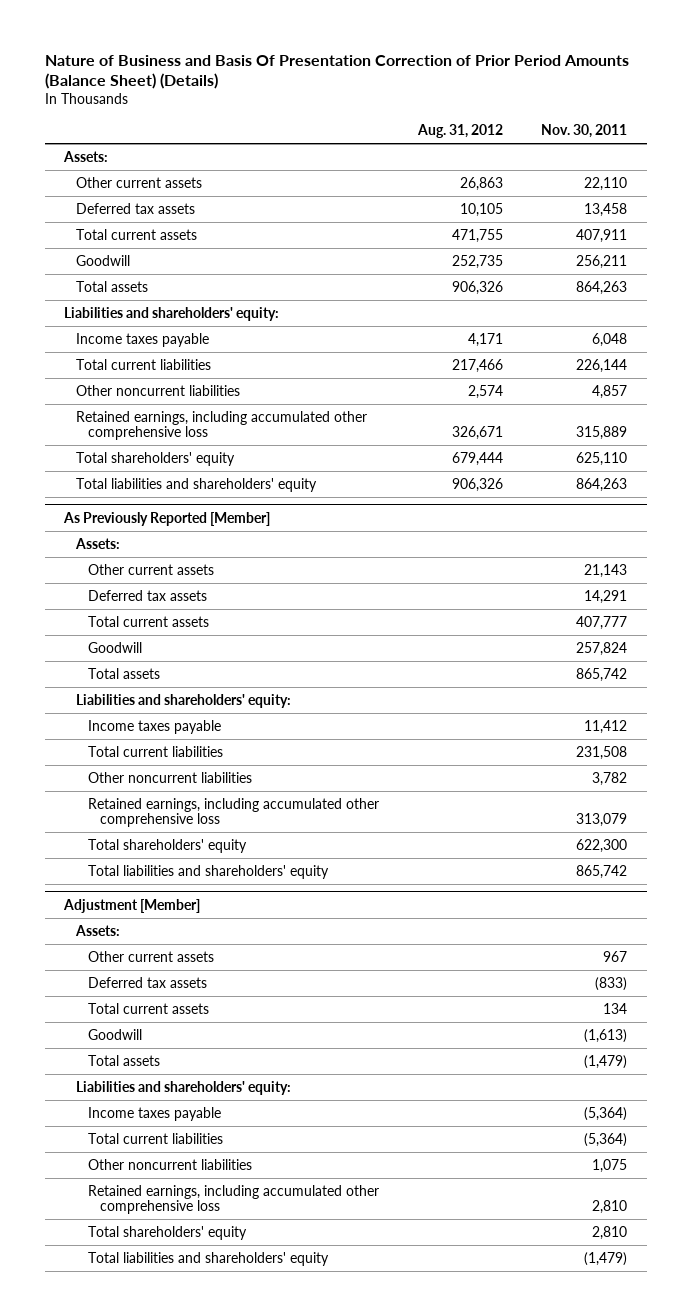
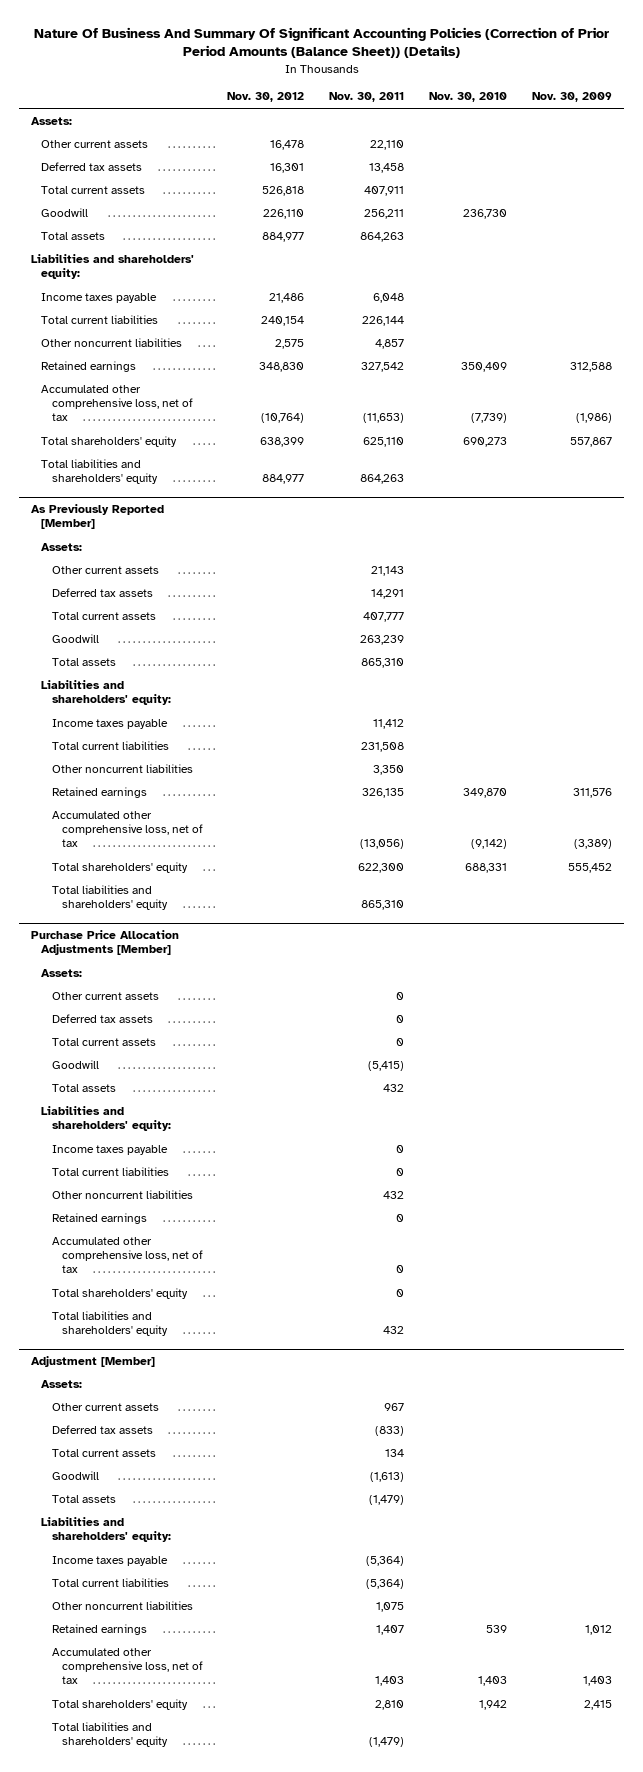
- Nature of Business and Basis Of Presentation Correction of Prior Period Amounts (Balance Sheet) (Details)
+ Nature Of Business And Summary Of Significant Accounting Policies (Correction of Prior Period Amounts (Balance Sheet)) (Details)
- | Aug. 31, 2012 | Nov. 30, 2011
+ | Nov. 30, 2012 | Nov. 30, 2011 | Nov. 30, 2010 | Nov. 30, 2009
- Retained earnings, including accumulated other comprehensive loss | 326,671 | 315,889
+ Retained earnings | 348,830 | 327,542 | 350,409 | 312,588
+ Accumulated other comprehensive loss, net of tax | (10,764) | (11,653) | (7,739) | (1,986)
@ As Previously Reported [Member]
- Goodwill | | 257,824
- Total assets | | 865,742
+ Goodwill | | 263,239 | |
+ Total assets | | 865,310 | |
- Other noncurrent liabilities | | 3,782
- Retained earnings, including accumulated other comprehensive loss | | 313,079
+ Other noncurrent liabilities | | 3,350 | |
+ Retained earnings | | 326,135 | 349,870 | 311,576
+ Accumulated other comprehensive loss, net of tax | | (13,056) | (9,142) | (3,389)
- Total liabilities and shareholders' equity | | 865,742
+ Total liabilities and shareholders' equity | | 865,310 | |
+ Purchase Price Allocation Adjustments [Member]
+ Assets:
+ Other current assets | | 0 | |
+ Deferred tax assets | | 0 | |
+ Total current assets | | 0 | |
+ Goodwill | | (5,415) | |
+ Total assets | | 432 | |
+ Liabilities and shareholders' equity:
+ Income taxes payable | | 0 | |
+ Total current liabilities | | 0 | |
+ Other noncurrent liabilities | | 432 | |
+ Retained earnings | | 0 | |
+ Accumulated other comprehensive loss, net of tax | | 0 | |
+ Total shareholders' equity | | 0 | |
+ Total liabilities and shareholders' equity | | 432 | |
@ Adjustment [Member]
- Retained earnings, including accumulated other comprehensive loss | | 2,810
+ Retained earnings | | 1,407 | 539 | 1,012
+ Accumulated other comprehensive loss, net of tax | | 1,403 | 1,403 | 1,403

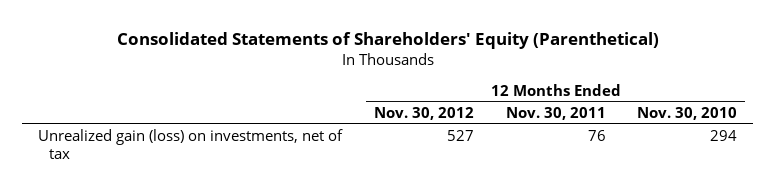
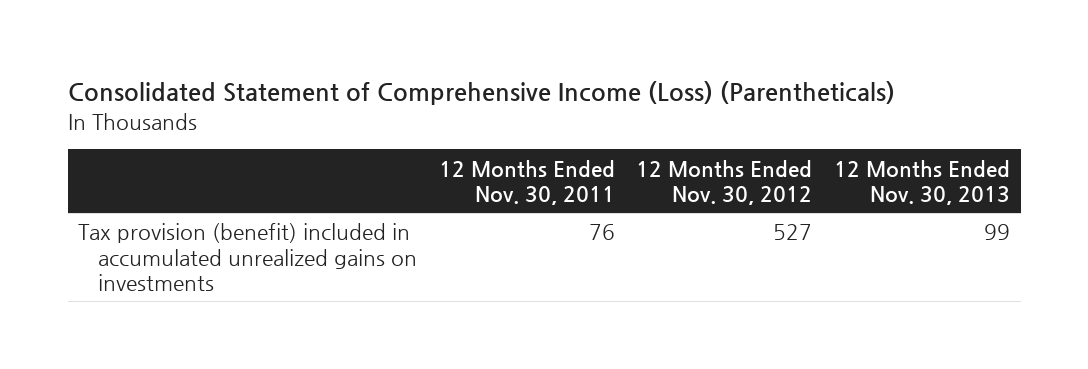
- Consolidated Statements of Shareholders' Equity (Parenthetical)
+ Consolidated Statement of Comprehensive Income (Loss) (Parentheticals)
- | 12 Months Ended Nov. 30, 2012 | 12 Months Ended Nov. 30, 2011 | 12 Months Ended Nov. 30, 2010
+ | 12 Months Ended Nov. 30, 2011 | 12 Months Ended Nov. 30, 2012 | 12 Months Ended Nov. 30, 2013
- Unrealized gain (loss) on investments, net of tax | 527 | 76 | 294
+ Tax provision (benefit) included in accumulated unrealized gains on investments | 76 | 527 | 99

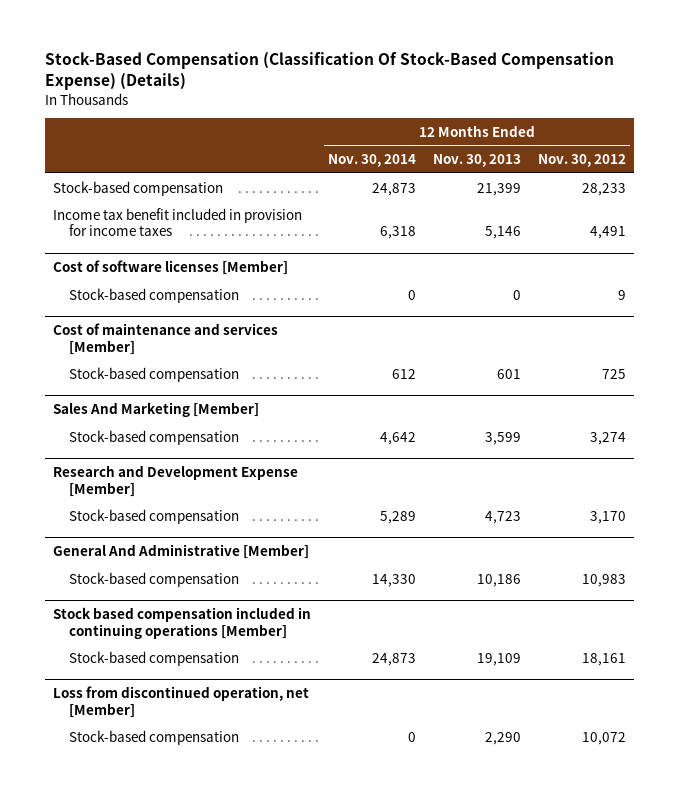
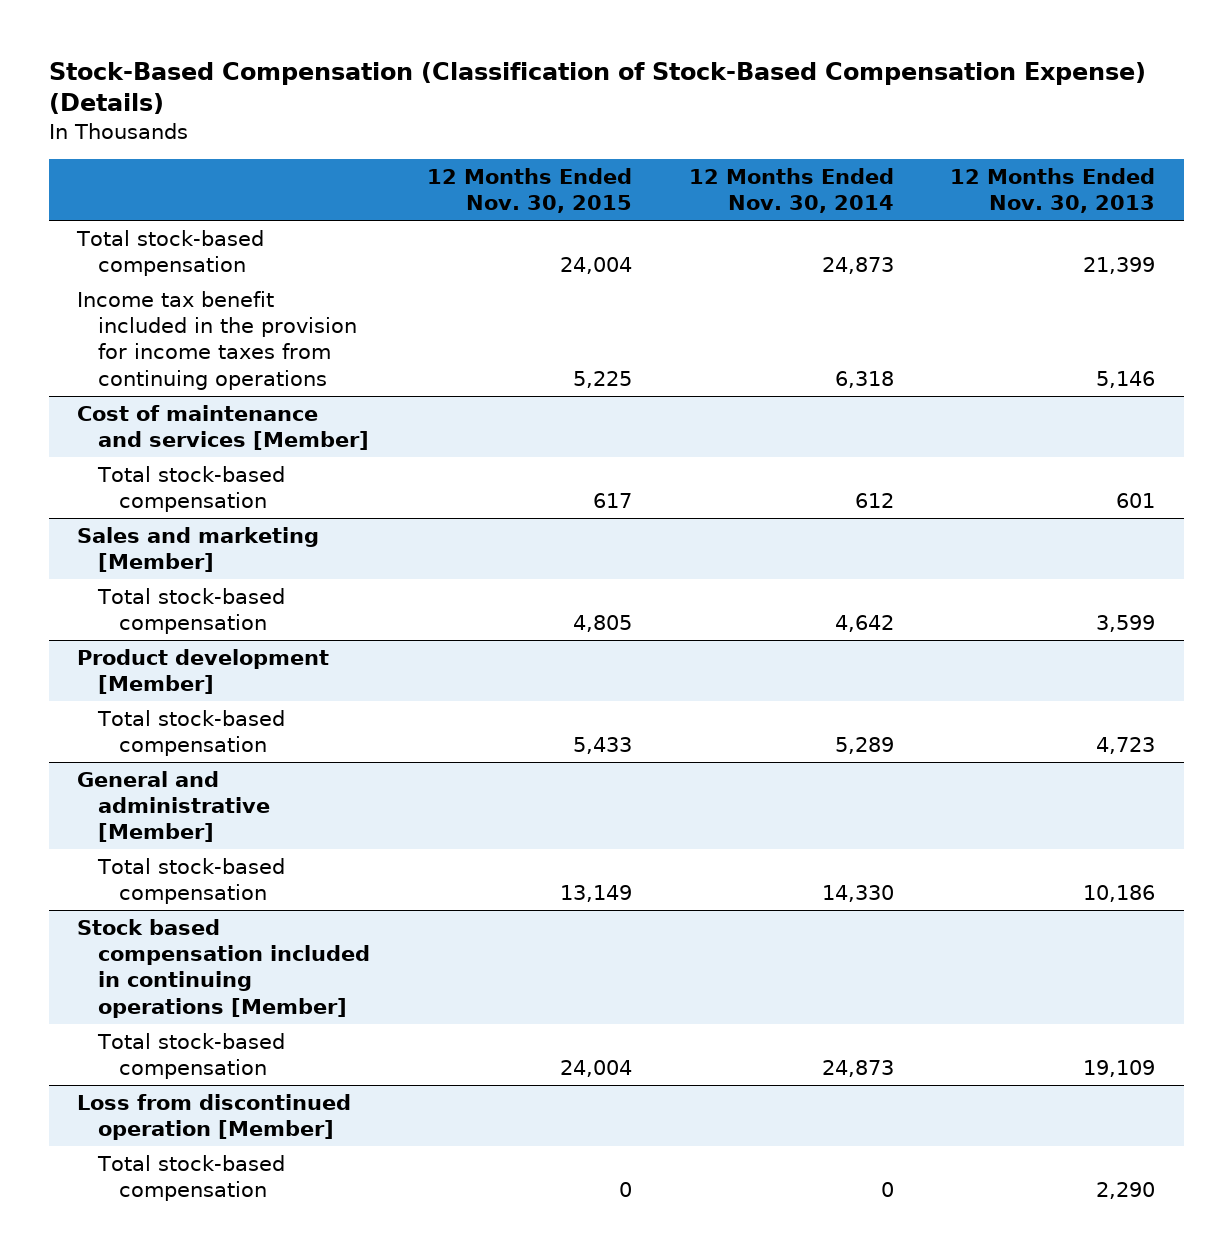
- Stock-Based Compensation (Classification Of Stock-Based Compensation Expense) (Details)
+ Stock-Based Compensation (Classification of Stock-Based Compensation Expense) (Details)
- | 12 Months Ended Nov. 30, 2014 | 12 Months Ended Nov. 30, 2013 | 12 Months Ended Nov. 30, 2012
+ | 12 Months Ended Nov. 30, 2015 | 12 Months Ended Nov. 30, 2014 | 12 Months Ended Nov. 30, 2013
- Stock-based compensation | 24,873 | 21,399 | 28,233
- Income tax benefit included in provision for income taxes | 6,318 | 5,146 | 4,491
- Cost of software licenses [Member]
- Stock-based compensation | 0 | 0 | 9
+ Total stock-based compensation | 24,004 | 24,873 | 21,399
+ Income tax benefit included in the provision for income taxes from continuing operations | 5,225 | 6,318 | 5,146
@ Cost of maintenance and services [Member]
- Stock-based compensation | 612 | 601 | 725
- Sales And Marketing [Member]
- Stock-based compensation | 4,642 | 3,599 | 3,274
- Research and Development Expense [Member]
- Stock-based compensation | 5,289 | 4,723 | 3,170
- General And Administrative [Member]
- Stock-based compensation | 14,330 | 10,186 | 10,983
@ Cost of maintenance and services [Member]
+ Total stock-based compensation | 617 | 612 | 601
+ Sales and marketing [Member]
+ Total stock-based compensation | 4,805 | 4,642 | 3,599
+ Product development [Member]
+ Total stock-based compensation | 5,433 | 5,289 | 4,723
+ General and administrative [Member]
+ Total stock-based compensation | 13,149 | 14,330 | 10,186
@ Stock based compensation included in continuing operations [Member]
- Stock-based compensation | 24,873 | 19,109 | 18,161
- Loss from discontinued operation, net [Member]
- Stock-based compensation | 0 | 2,290 | 10,072
@ Stock based compensation included in continuing operations [Member]
+ Total stock-based compensation | 24,004 | 24,873 | 19,109
+ Loss from discontinued operation [Member]
+ Total stock-based compensation | 0 | 0 | 2,290

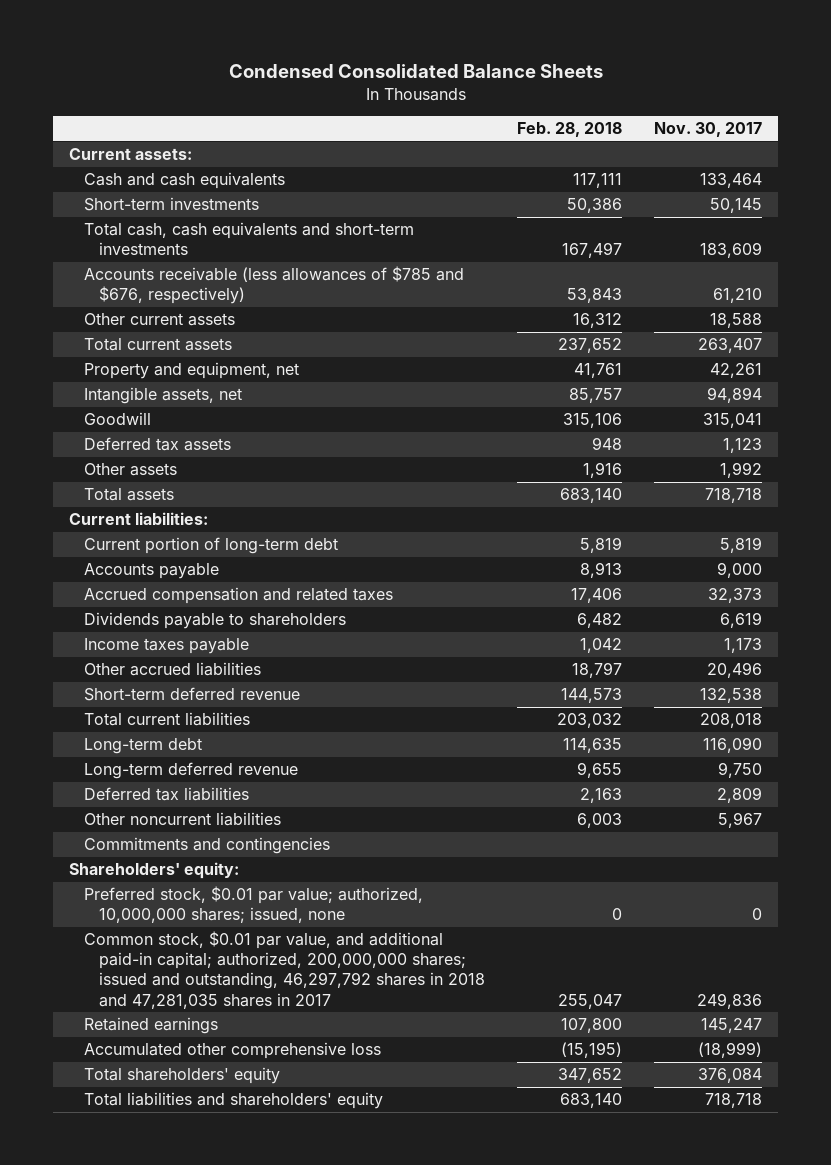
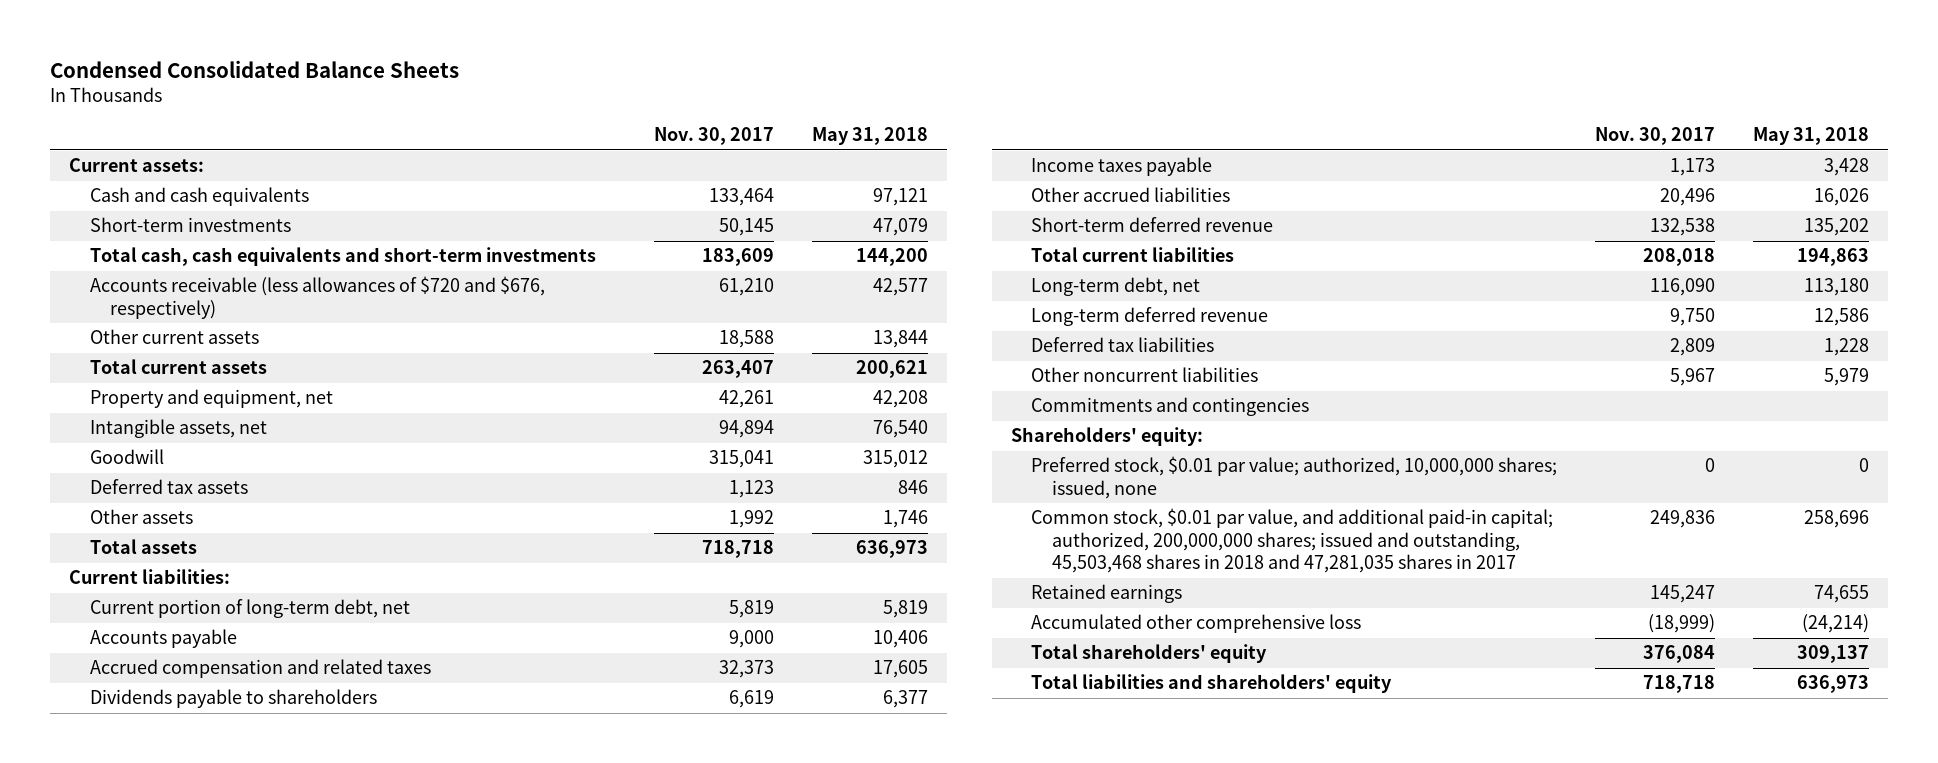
- | Feb. 28, 2018 | Nov. 30, 2017
+ | Nov. 30, 2017 | May 31, 2018
- Accounts receivable (less allowances of $785 and $676, respectively) | 53,843 | 61,210
+ Accounts receivable (less allowances of $720 and $676, respectively) | 61,210 | 42,577
- Current portion of long-term debt | 5,819 | 5,819
+ Current portion of long-term debt, net | 5,819 | 5,819
- Long-term debt | 114,635 | 116,090
+ Long-term debt, net | 116,090 | 113,180
- Common stock, $0.01 par value, and additional paid-in capital; authorized, 200,000,000 shares; issued and outstanding, 46,297,792 shares in 2018 and 47,281,035 shares in 2017 | 255,047 | 249,836
+ Common stock, $0.01 par value, and additional paid-in capital; authorized, 200,000,000 shares; issued and outstanding, 45,503,468 shares in 2018 and 47,281,035 shares in 2017 | 249,836 | 258,696

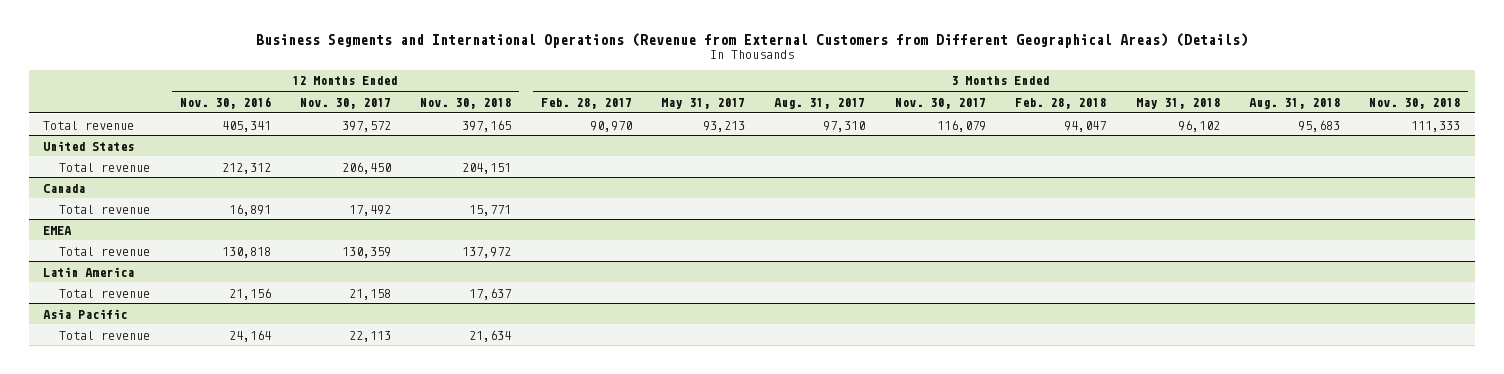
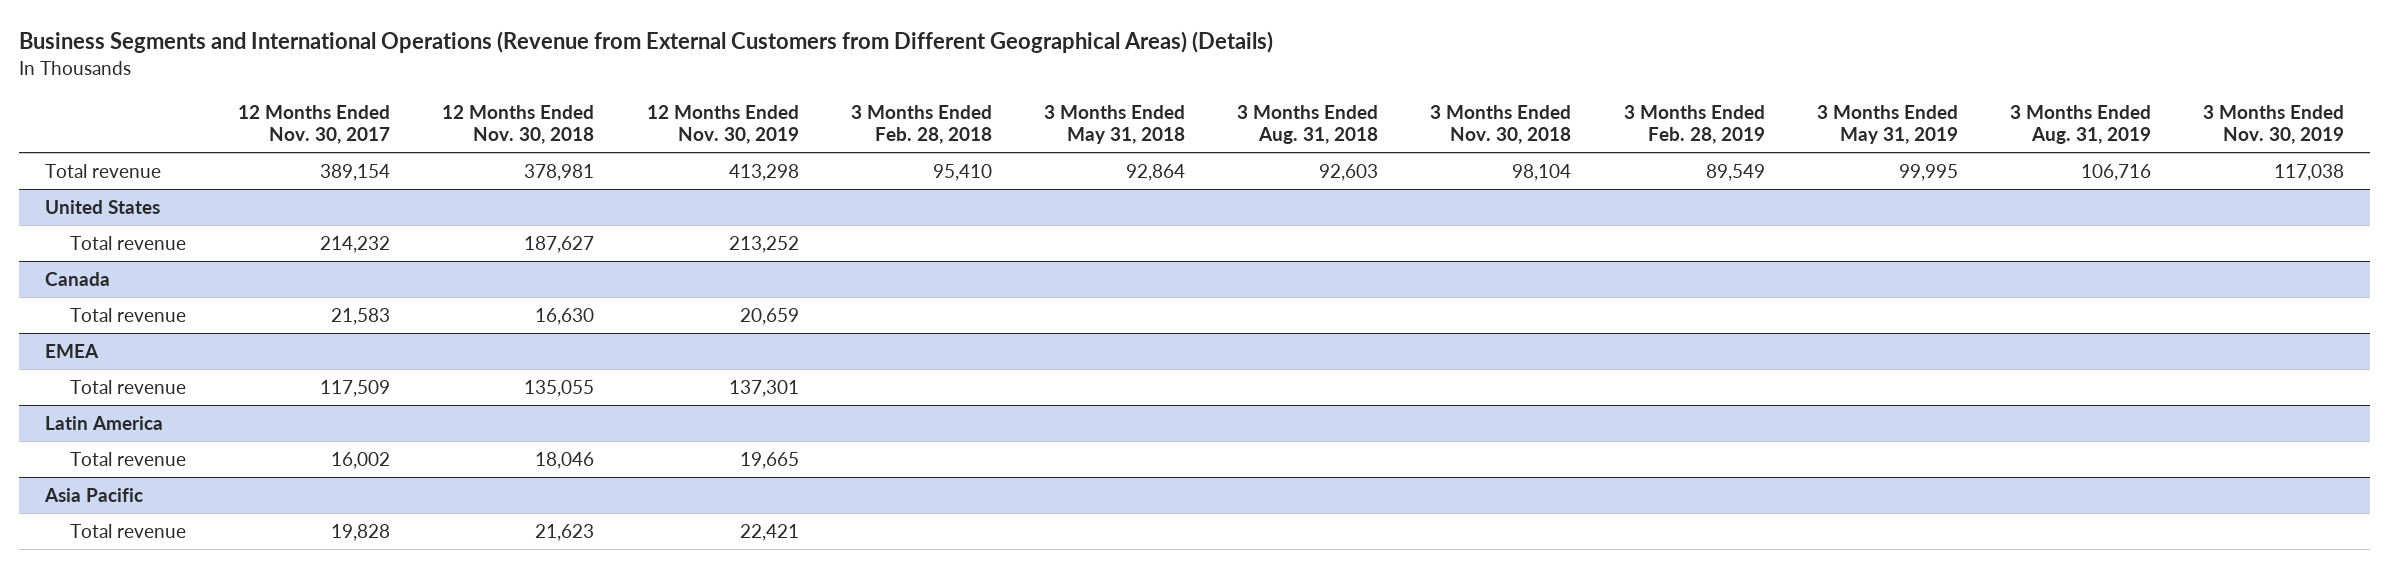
- | 12 Months Ended Nov. 30, 2016 | 12 Months Ended Nov. 30, 2017 | 12 Months Ended Nov. 30, 2018 | 3 Months Ended Feb. 28, 2017 | 3 Months Ended May 31, 2017 | 3 Months Ended Aug. 31, 2017 | 3 Months Ended Nov. 30, 2017 | 3 Months Ended Feb. 28, 2018 | 3 Months Ended May 31, 2018 | 3 Months Ended Aug. 31, 2018 | 3 Months Ended Nov. 30, 2018
+ | 12 Months Ended Nov. 30, 2017 | 12 Months Ended Nov. 30, 2018 | 12 Months Ended Nov. 30, 2019 | 3 Months Ended Feb. 28, 2018 | 3 Months Ended May 31, 2018 | 3 Months Ended Aug. 31, 2018 | 3 Months Ended Nov. 30, 2018 | 3 Months Ended Feb. 28, 2019 | 3 Months Ended May 31, 2019 | 3 Months Ended Aug. 31, 2019 | 3 Months Ended Nov. 30, 2019
- Total revenue | 405,341 | 397,572 | 397,165 | 90,970 | 93,213 | 97,310 | 116,079 | 94,047 | 96,102 | 95,683 | 111,333
+ Total revenue | 389,154 | 378,981 | 413,298 | 95,410 | 92,864 | 92,603 | 98,104 | 89,549 | 99,995 | 106,716 | 117,038
@ United States
- Total revenue | 212,312 | 206,450 | 204,151 | | | | | | | |
+ Total revenue | 214,232 | 187,627 | 213,252 | | | | | | | |
@ Canada
- Total revenue | 16,891 | 17,492 | 15,771 | | | | | | | |
+ Total revenue | 21,583 | 16,630 | 20,659 | | | | | | | |
@ EMEA
- Total revenue | 130,818 | 130,359 | 137,972 | | | | | | | |
+ Total revenue | 117,509 | 135,055 | 137,301 | | | | | | | |
@ Latin America
- Total revenue | 21,156 | 21,158 | 17,637 | | | | | | | |
+ Total revenue | 16,002 | 18,046 | 19,665 | | | | | | | |
@ Asia Pacific
- Total revenue | 24,164 | 22,113 | 21,634 | | | | | | | |
+ Total revenue | 19,828 | 21,623 | 22,421 | | | | | | | |

